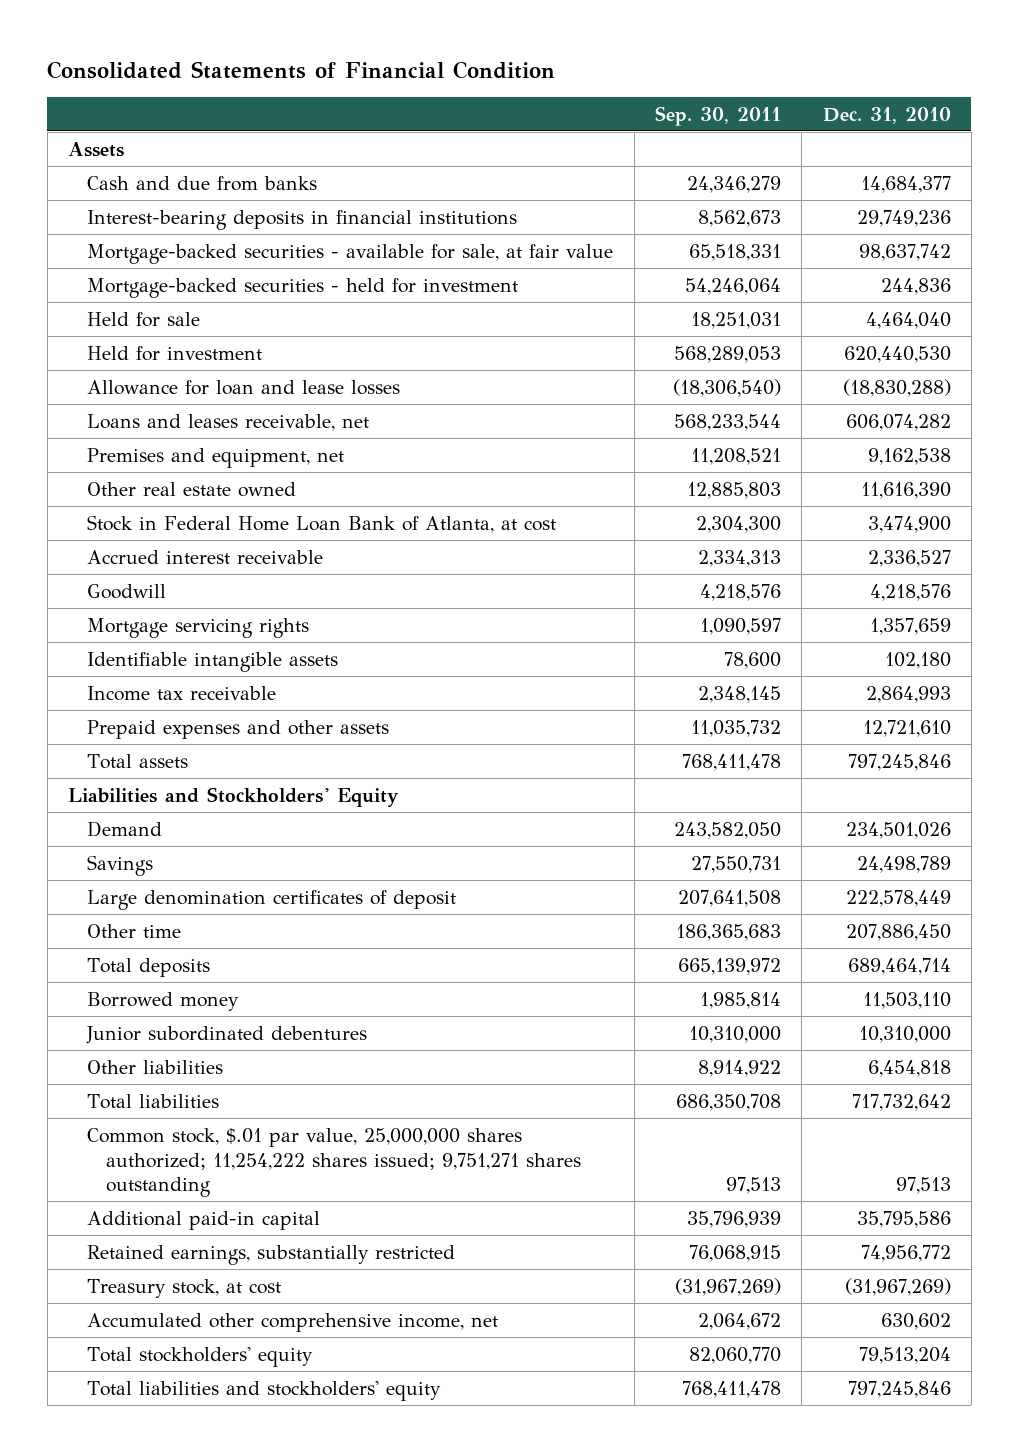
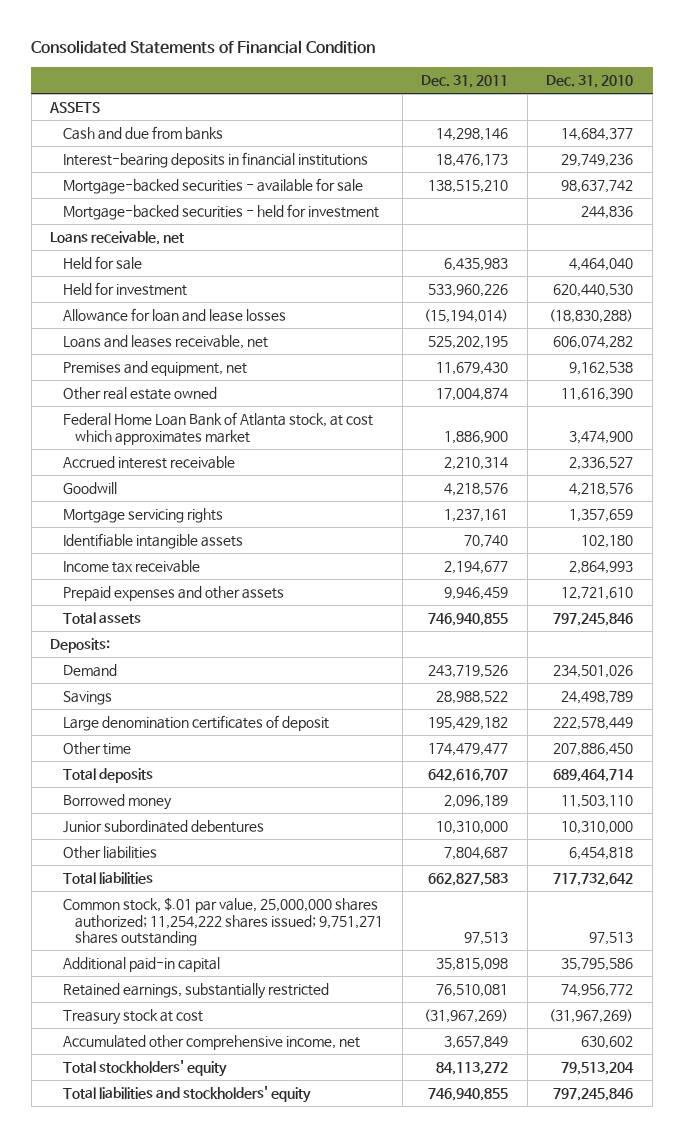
- | Sep. 30, 2011 | Dec. 31, 2010
+ | Dec. 31, 2011 | Dec. 31, 2010
- Assets
+ ASSETS
- Mortgage-backed securities - available for sale, at fair value | 65,518,331 | 98,637,742
+ Mortgage-backed securities - available for sale | 138,515,210 | 98,637,742
+ Loans receivable, net
- Stock in Federal Home Loan Bank of Atlanta, at cost | 2,304,300 | 3,474,900
+ Federal Home Loan Bank of Atlanta stock, at cost which approximates market | 1,886,900 | 3,474,900
- Liabilities and Stockholders' Equity
+ Deposits:
- Treasury stock, at cost | (31,967,269) | (31,967,269)
+ Treasury stock at cost | (31,967,269) | (31,967,269)

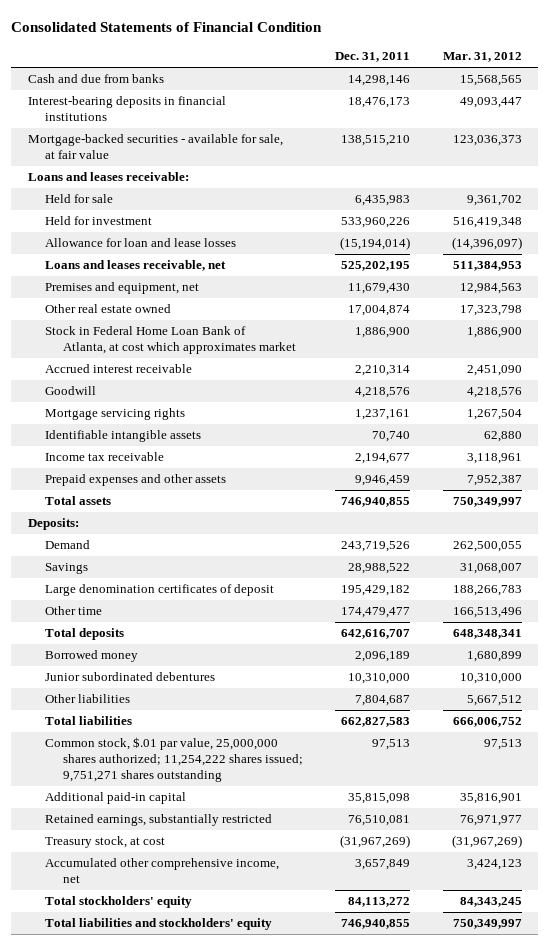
- | Dec. 31, 2011 | Dec. 31, 2010
+ | Dec. 31, 2011 | Mar. 31, 2012
- ASSETS
- Mortgage-backed securities - available for sale | 138,515,210 | 98,637,742
- Mortgage-backed securities - held for investment | | 244,836
- Loans receivable, net
+ Mortgage-backed securities - available for sale, at fair value | 138,515,210 | 123,036,373
+ Loans and leases receivable:
- Federal Home Loan Bank of Atlanta stock, at cost which approximates market | 1,886,900 | 3,474,900
+ Stock in Federal Home Loan Bank of Atlanta, at cost which approximates market | 1,886,900 | 1,886,900
- Treasury stock at cost | (31,967,269) | (31,967,269)
+ Treasury stock, at cost | (31,967,269) | (31,967,269)

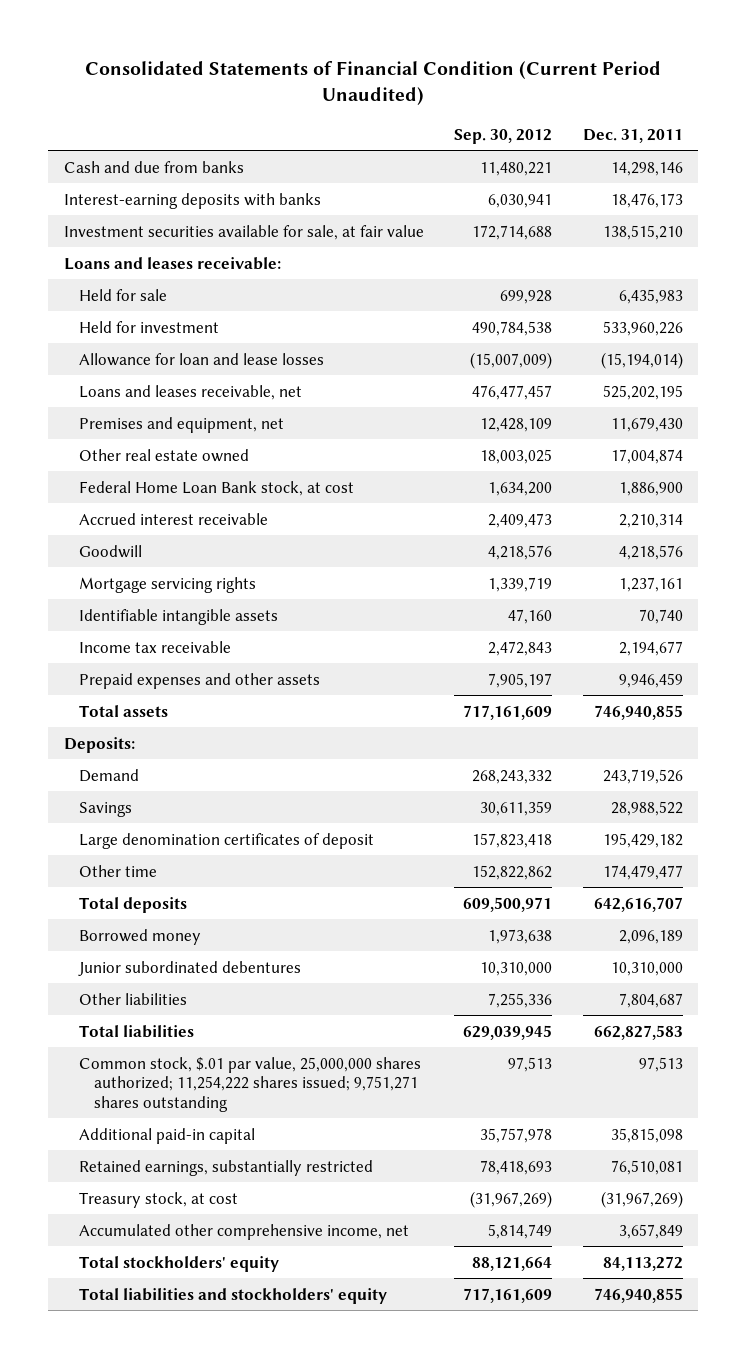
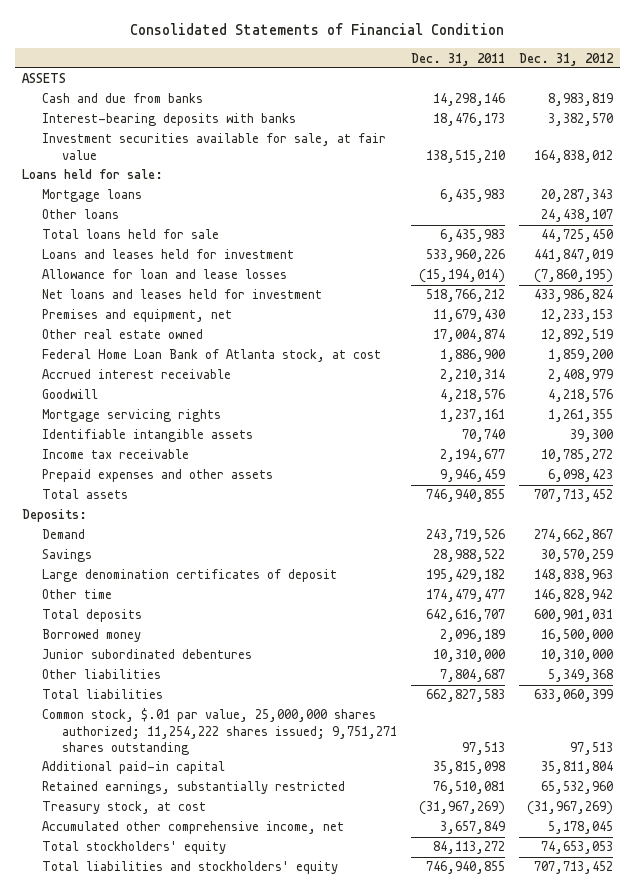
- Consolidated Statements of Financial Condition (Current Period Unaudited)
+ Consolidated Statements of Financial Condition
- | Sep. 30, 2012 | Dec. 31, 2011
+ | Dec. 31, 2011 | Dec. 31, 2012
+ ASSETS
- Interest-earning deposits with banks | 6,030,941 | 18,476,173
+ Interest-bearing deposits with banks | 18,476,173 | 3,382,570
- Loans and leases receivable:
- Held for sale | 699,928 | 6,435,983
- Held for investment | 490,784,538 | 533,960,226
+ Loans held for sale:
+ Mortgage loans | 6,435,983 | 20,287,343
+ Other loans | | 24,438,107
+ Total loans held for sale | 6,435,983 | 44,725,450
+ Loans and leases held for investment | 533,960,226 | 441,847,019
- Loans and leases receivable, net | 476,477,457 | 525,202,195
+ Net loans and leases held for investment | 518,766,212 | 433,986,824
- Federal Home Loan Bank stock, at cost | 1,634,200 | 1,886,900
+ Federal Home Loan Bank of Atlanta stock, at cost | 1,886,900 | 1,859,200

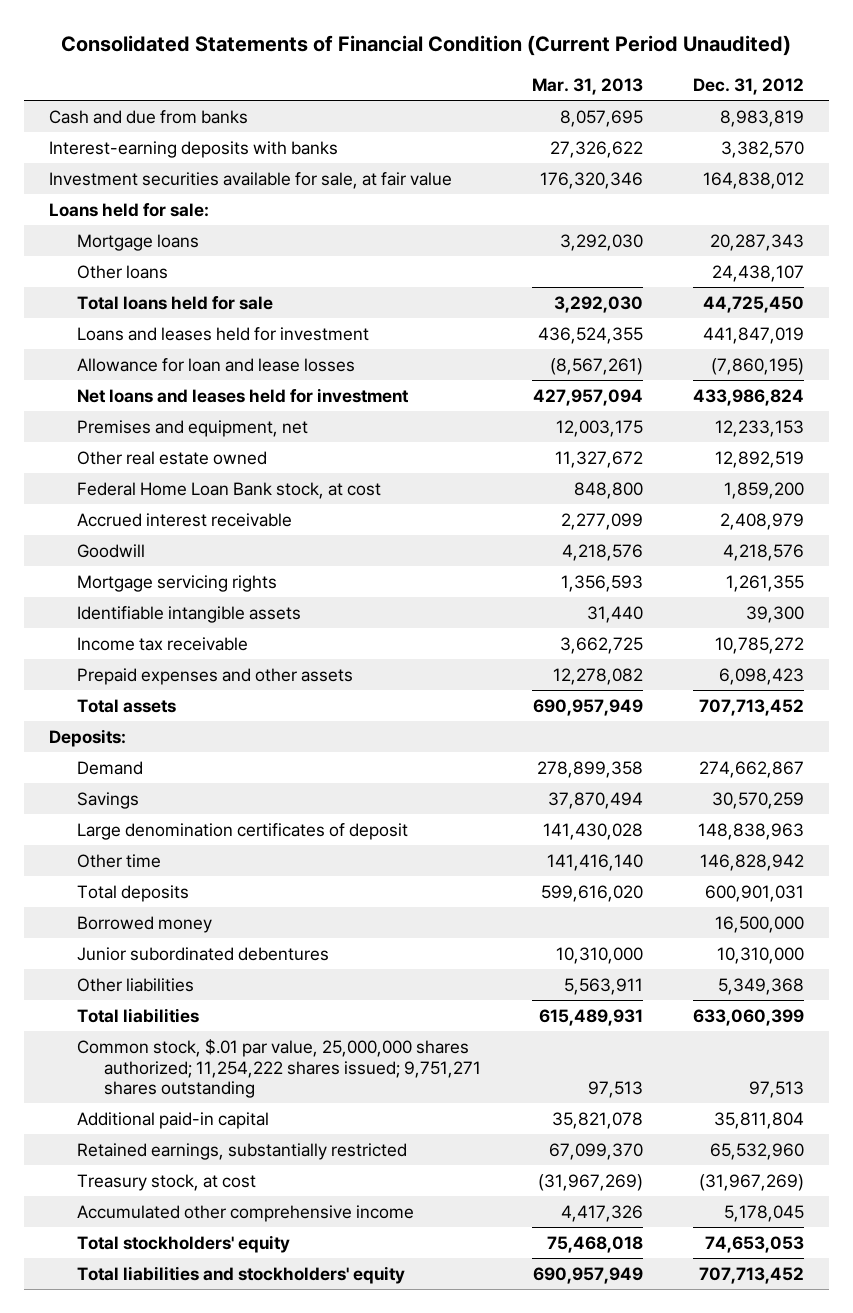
- Consolidated Statements of Financial Condition
+ Consolidated Statements of Financial Condition (Current Period Unaudited)
- | Dec. 31, 2011 | Dec. 31, 2012
+ | Mar. 31, 2013 | Dec. 31, 2012
- ASSETS
- Interest-bearing deposits with banks | 18,476,173 | 3,382,570
+ Interest-earning deposits with banks | 27,326,622 | 3,382,570
- Federal Home Loan Bank of Atlanta stock, at cost | 1,886,900 | 1,859,200
+ Federal Home Loan Bank stock, at cost | 848,800 | 1,859,200
- Accumulated other comprehensive income, net | 3,657,849 | 5,178,045
+ Accumulated other comprehensive income | 4,417,326 | 5,178,045

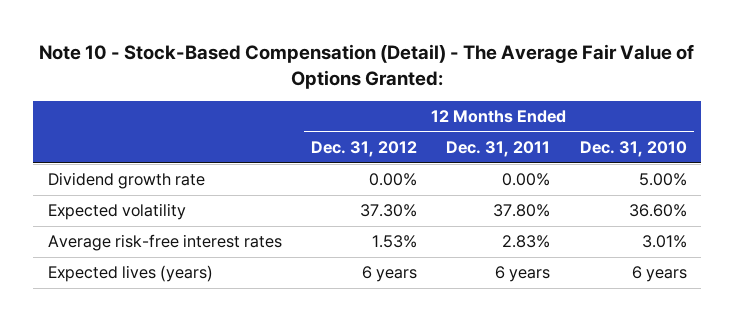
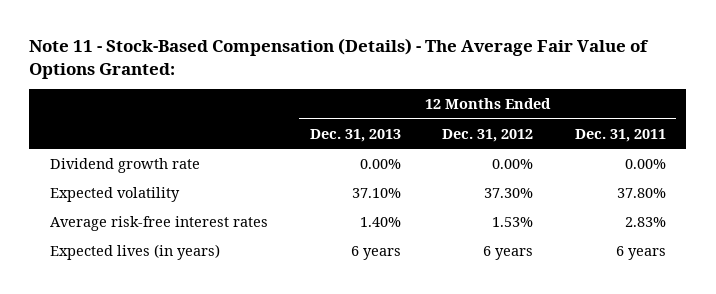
- Note 10 - Stock-Based Compensation (Detail) - The Average Fair Value of Options Granted:
+ Note 11 - Stock-Based Compensation (Details) - The Average Fair Value of Options Granted:
- | 12 Months Ended Dec. 31, 2012 | 12 Months Ended Dec. 31, 2011 | 12 Months Ended Dec. 31, 2010
+ | 12 Months Ended Dec. 31, 2013 | 12 Months Ended Dec. 31, 2012 | 12 Months Ended Dec. 31, 2011
- Expected lives (years) | 6 years | 6 years | 6 years
+ Expected lives (in years) | 6 years | 6 years | 6 years

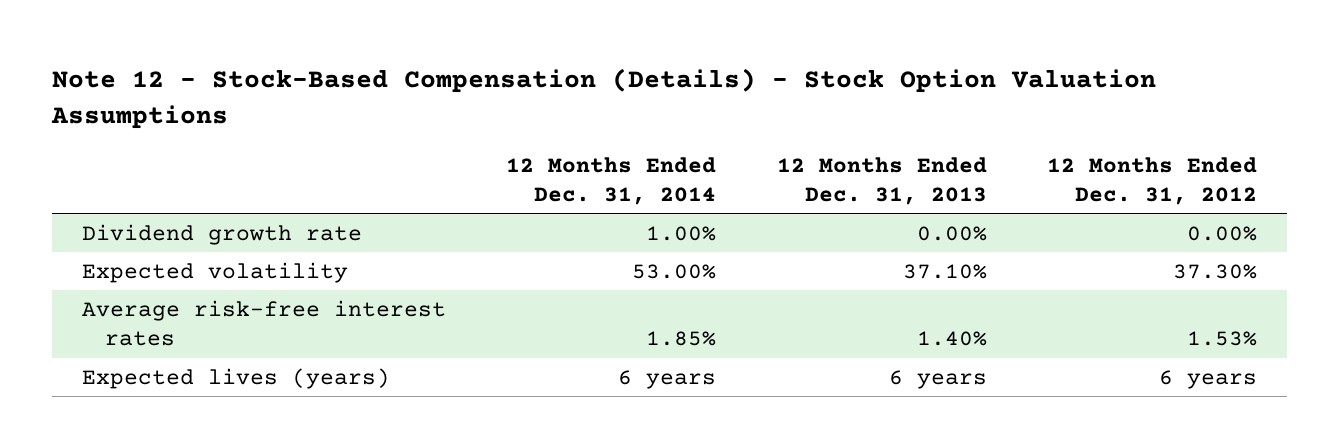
- Note 11 - Stock-Based Compensation (Details) - The Average Fair Value of Options Granted:
+ Note 12 - Stock-Based Compensation (Details) - Stock Option Valuation Assumptions
- | 12 Months Ended Dec. 31, 2013 | 12 Months Ended Dec. 31, 2012 | 12 Months Ended Dec. 31, 2011
+ | 12 Months Ended Dec. 31, 2014 | 12 Months Ended Dec. 31, 2013 | 12 Months Ended Dec. 31, 2012
- Expected lives (in years) | 6 years | 6 years | 6 years
+ Expected lives (years) | 6 years | 6 years | 6 years

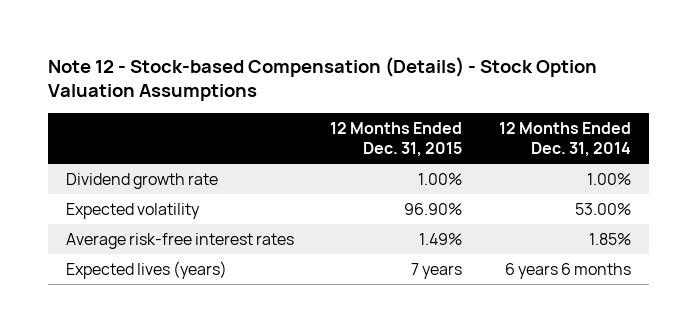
- Note 12 - Stock-Based Compensation (Details) - Stock Option Valuation Assumptions
+ Note 12 - Stock-based Compensation (Details) - Stock Option Valuation Assumptions
- | 12 Months Ended Dec. 31, 2014 | 12 Months Ended Dec. 31, 2013 | 12 Months Ended Dec. 31, 2012
+ | 12 Months Ended Dec. 31, 2015 | 12 Months Ended Dec. 31, 2014
- Expected lives (years) | 6 years | 6 years | 6 years
+ Expected lives (years) | 7 years | 6 years 6 months

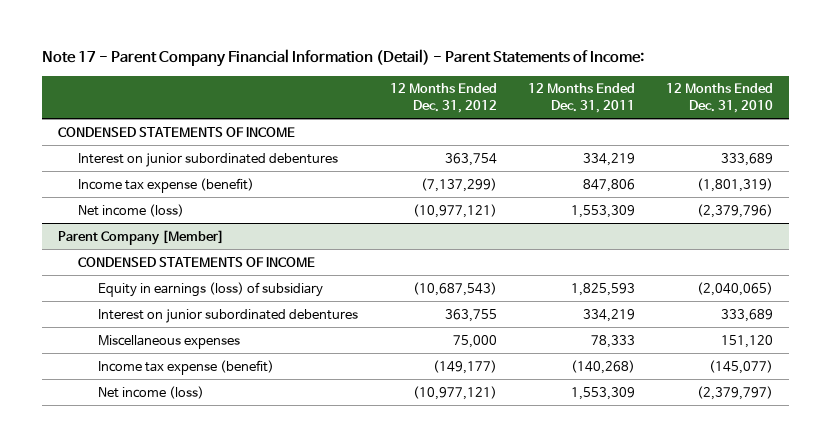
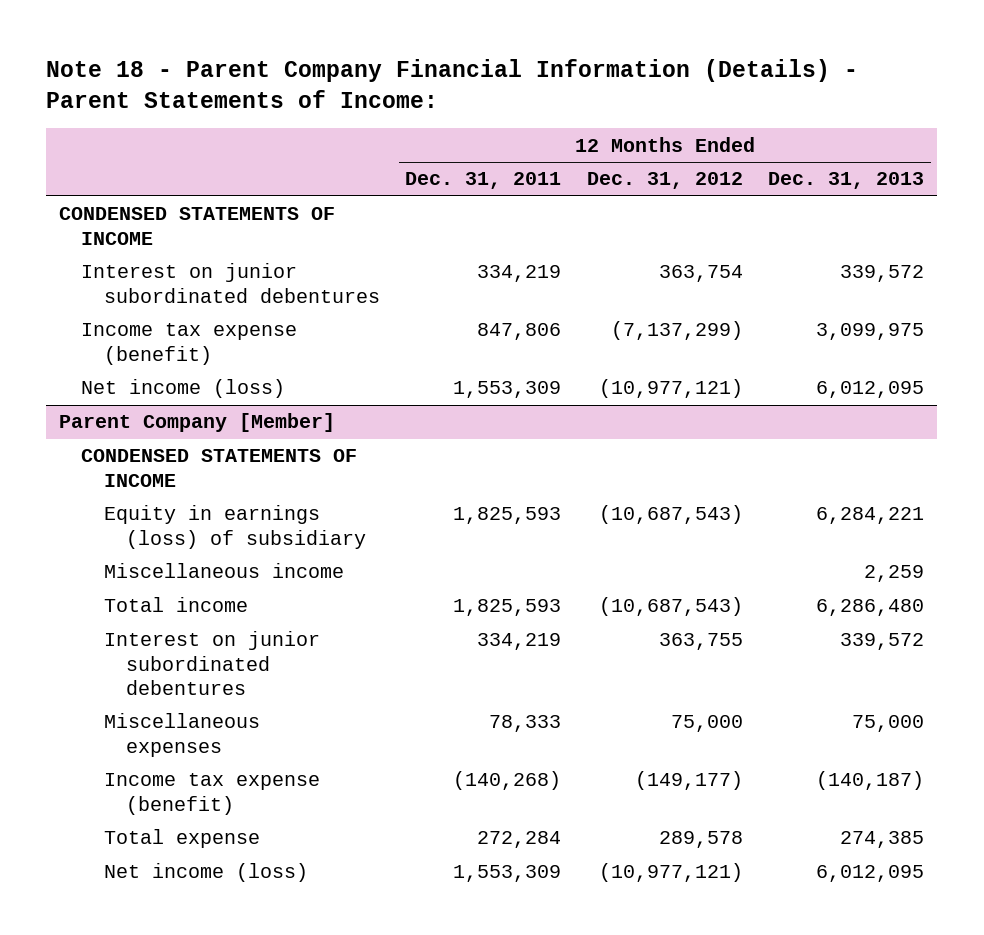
- Note 17 - Parent Company Financial Information (Detail) - Parent Statements of Income:
+ Note 18 - Parent Company Financial Information (Details) - Parent Statements of Income:
- | 12 Months Ended Dec. 31, 2012 | 12 Months Ended Dec. 31, 2011 | 12 Months Ended Dec. 31, 2010
+ | 12 Months Ended Dec. 31, 2011 | 12 Months Ended Dec. 31, 2012 | 12 Months Ended Dec. 31, 2013
@ Parent Company [Member]
+ Miscellaneous income | | | 2,259
+ Total income | 1,825,593 | (10,687,543) | 6,286,480
+ Total expense | 272,284 | 289,578 | 274,385

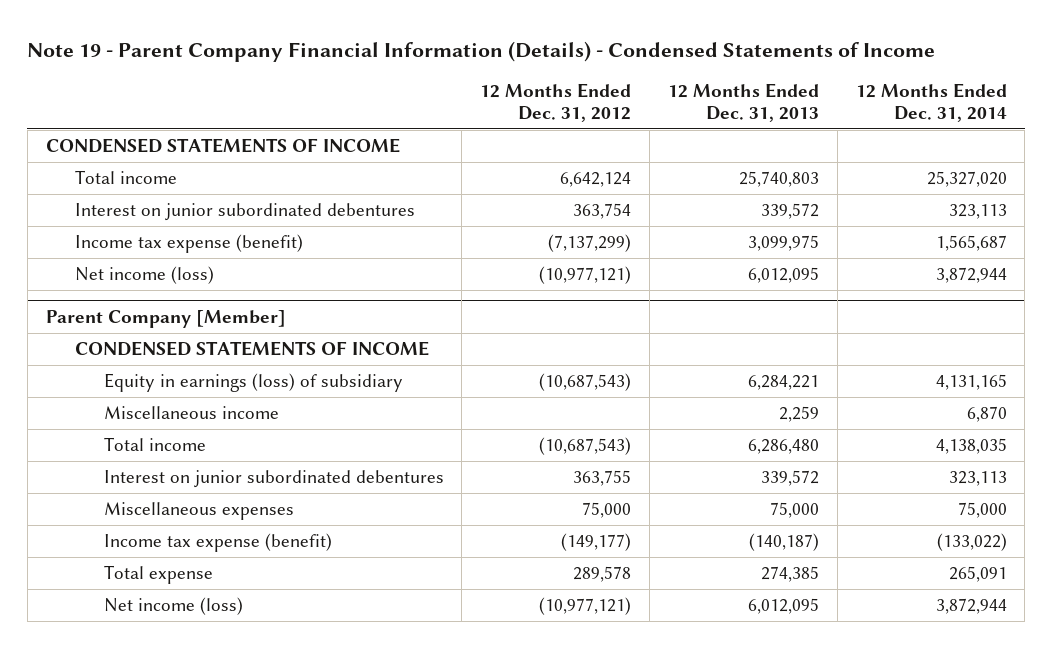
- Note 18 - Parent Company Financial Information (Details) - Parent Statements of Income:
+ Note 19 - Parent Company Financial Information (Details) - Condensed Statements of Income
- | 12 Months Ended Dec. 31, 2011 | 12 Months Ended Dec. 31, 2012 | 12 Months Ended Dec. 31, 2013
+ | 12 Months Ended Dec. 31, 2012 | 12 Months Ended Dec. 31, 2013 | 12 Months Ended Dec. 31, 2014
+ Total income | 6,642,124 | 25,740,803 | 25,327,020

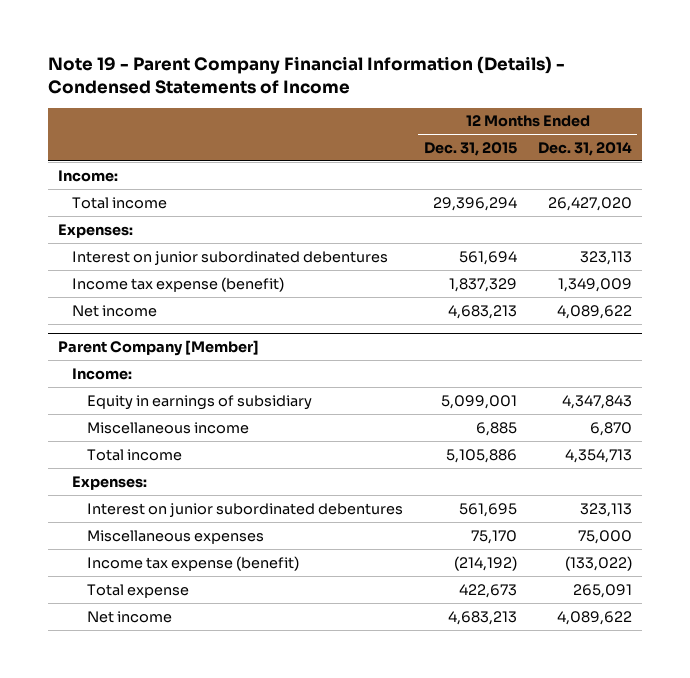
- | 12 Months Ended Dec. 31, 2012 | 12 Months Ended Dec. 31, 2013 | 12 Months Ended Dec. 31, 2014
+ | 12 Months Ended Dec. 31, 2015 | 12 Months Ended Dec. 31, 2014
- CONDENSED STATEMENTS OF INCOME
- Total income | 6,642,124 | 25,740,803 | 25,327,020
+ Income:
+ Total income | 29,396,294 | 26,427,020
+ Expenses:
- Income tax expense (benefit) | (7,137,299) | 3,099,975 | 1,565,687
- Net income (loss) | (10,977,121) | 6,012,095 | 3,872,944
+ Income tax expense (benefit) | 1,837,329 | 1,349,009
+ Net income | 4,683,213 | 4,089,622
@ Parent Company [Member]
- CONDENSED STATEMENTS OF INCOME
- Equity in earnings (loss) of subsidiary | (10,687,543) | 6,284,221 | 4,131,165
+ Income:
+ Equity in earnings of subsidiary | 5,099,001 | 4,347,843
- Total income | (10,687,543) | 6,286,480 | 4,138,035
+ Total income | 5,105,886 | 4,354,713
+ Expenses:
- Net income (loss) | (10,977,121) | 6,012,095 | 3,872,944
+ Net income | 4,683,213 | 4,089,622

